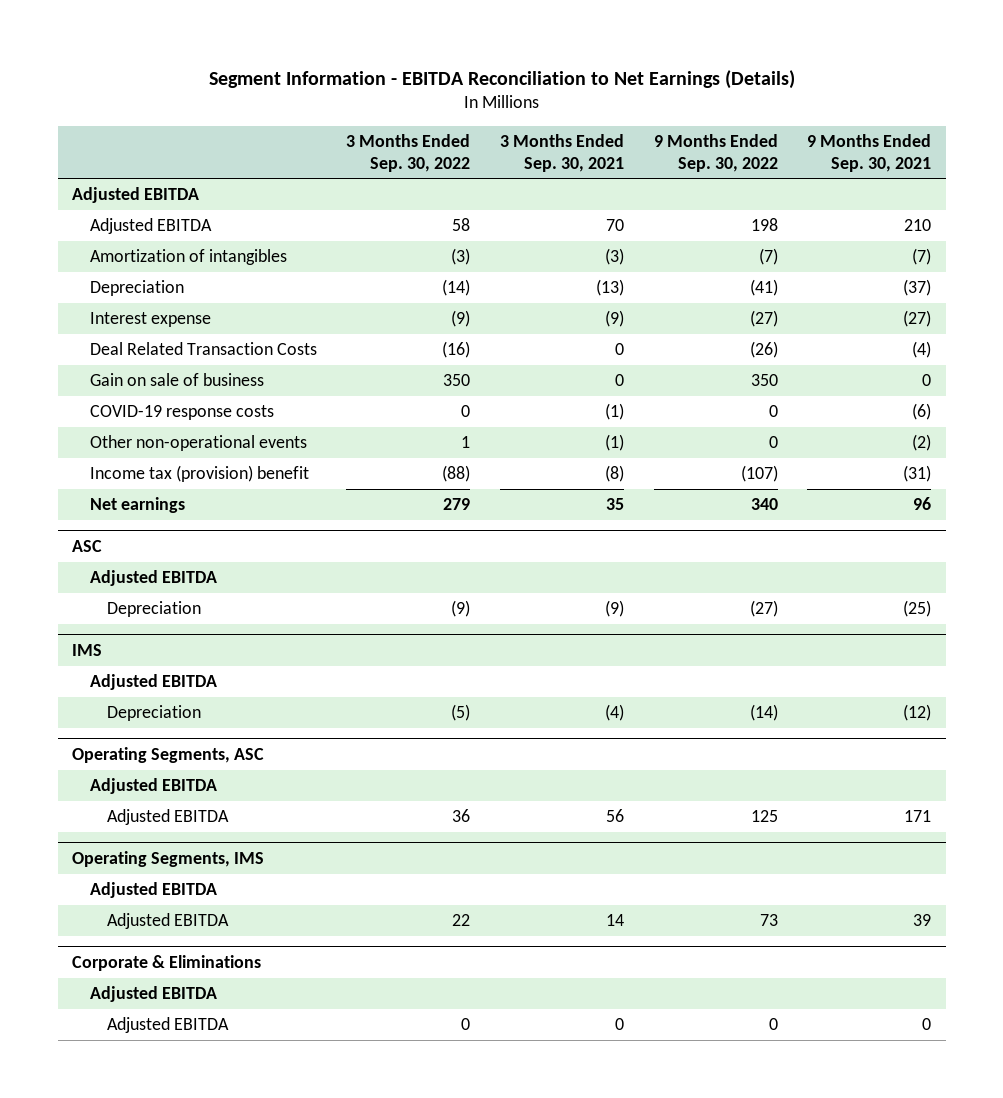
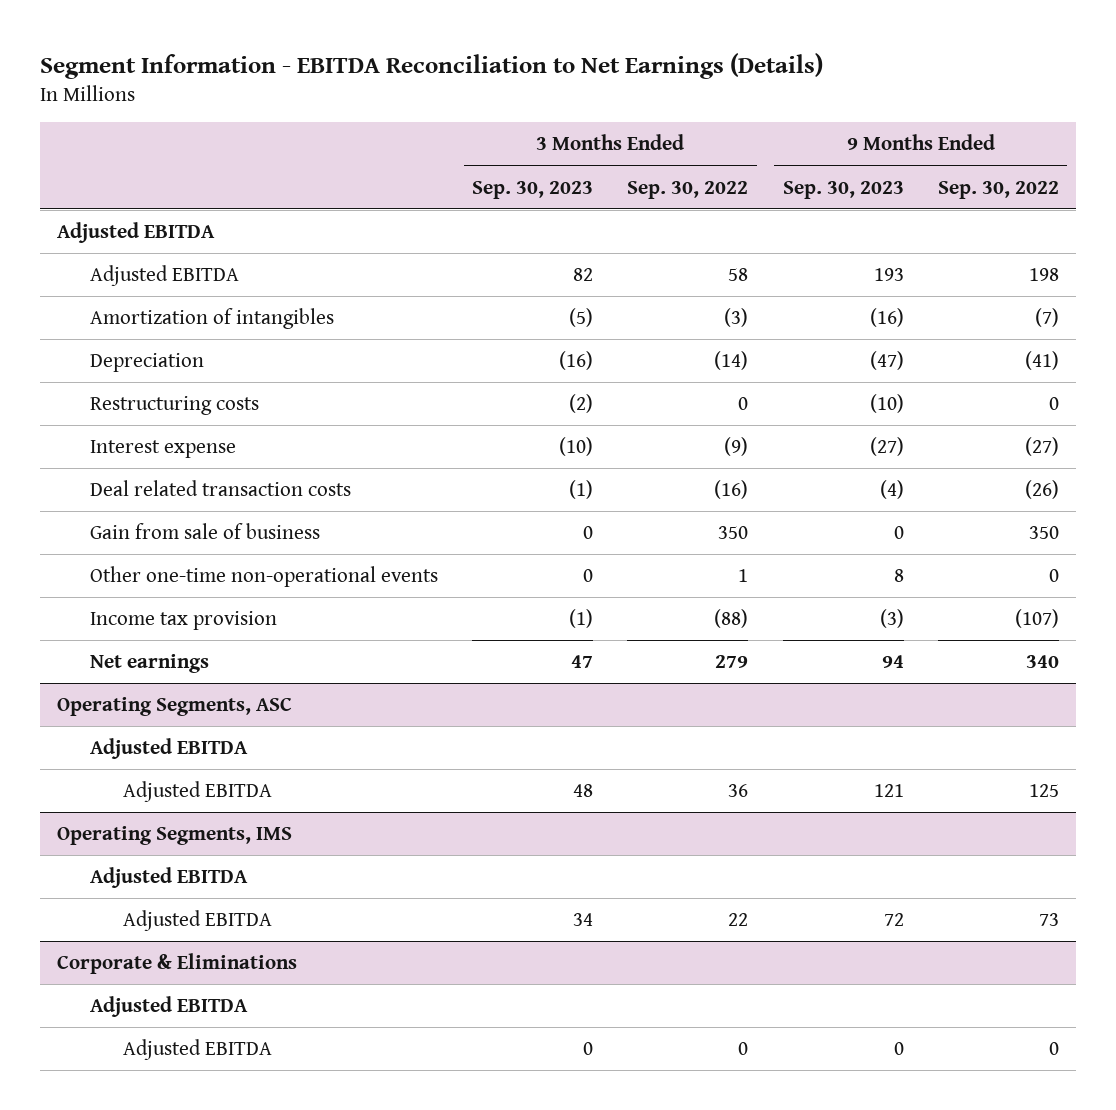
- | 3 Months Ended Sep. 30, 2022 | 3 Months Ended Sep. 30, 2021 | 9 Months Ended Sep. 30, 2022 | 9 Months Ended Sep. 30, 2021
+ | 3 Months Ended Sep. 30, 2023 | 3 Months Ended Sep. 30, 2022 | 9 Months Ended Sep. 30, 2023 | 9 Months Ended Sep. 30, 2022
+ Restructuring costs | (2) | 0 | (10) | 0
- Deal Related Transaction Costs | (16) | 0 | (26) | (4)
- Gain on sale of business | 350 | 0 | 350 | 0
- COVID-19 response costs | 0 | (1) | 0 | (6)
- Other non-operational events | 1 | (1) | 0 | (2)
- Income tax (provision) benefit | (88) | (8) | (107) | (31)
+ Deal related transaction costs | (1) | (16) | (4) | (26)
+ Gain from sale of business | 0 | 350 | 0 | 350
+ Other one-time non-operational events | 0 | 1 | 8 | 0
+ Income tax provision | (1) | (88) | (3) | (107)
- ASC
- Adjusted EBITDA
- Depreciation | (9) | (9) | (27) | (25)
- IMS
- Adjusted EBITDA
- Depreciation | (5) | (4) | (14) | (12)

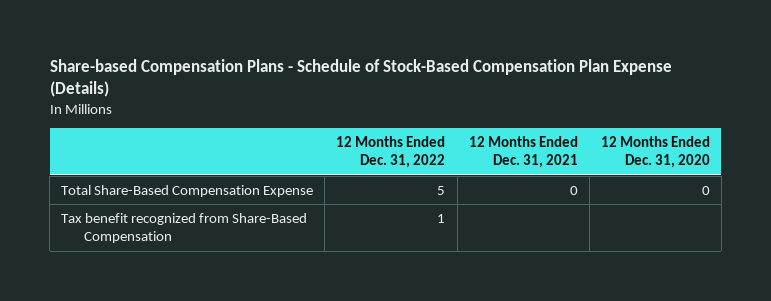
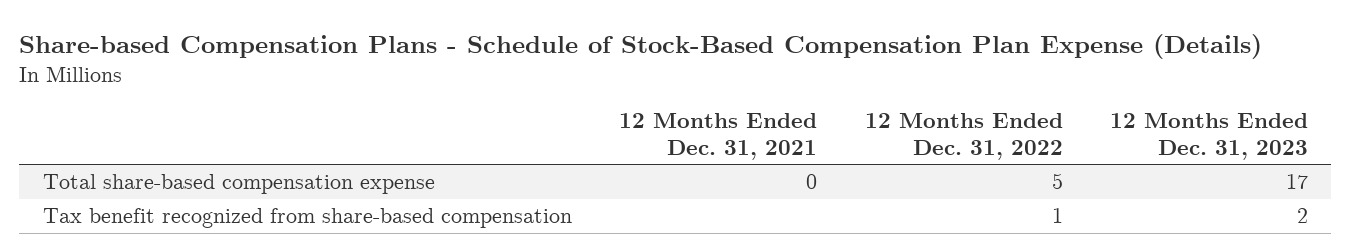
- | 12 Months Ended Dec. 31, 2022 | 12 Months Ended Dec. 31, 2021 | 12 Months Ended Dec. 31, 2020
+ | 12 Months Ended Dec. 31, 2021 | 12 Months Ended Dec. 31, 2022 | 12 Months Ended Dec. 31, 2023
- Total Share-Based Compensation Expense | 5 | 0 | 0
- Tax benefit recognized from Share-Based Compensation | 1 | |
+ Total share-based compensation expense | 0 | 5 | 17
+ Tax benefit recognized from share-based compensation | | 1 | 2

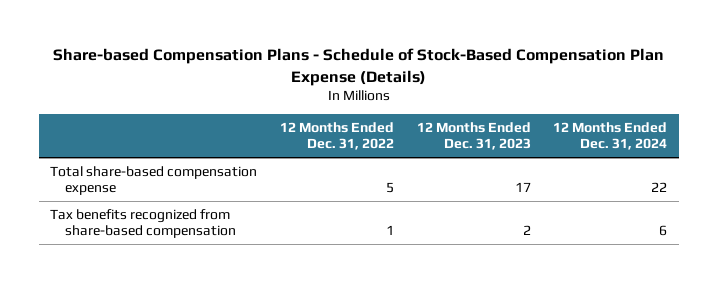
- | 12 Months Ended Dec. 31, 2021 | 12 Months Ended Dec. 31, 2022 | 12 Months Ended Dec. 31, 2023
+ | 12 Months Ended Dec. 31, 2022 | 12 Months Ended Dec. 31, 2023 | 12 Months Ended Dec. 31, 2024
- Tax benefit recognized from share-based compensation | | 1 | 2
+ Tax benefits recognized from share-based compensation | 1 | 2 | 6

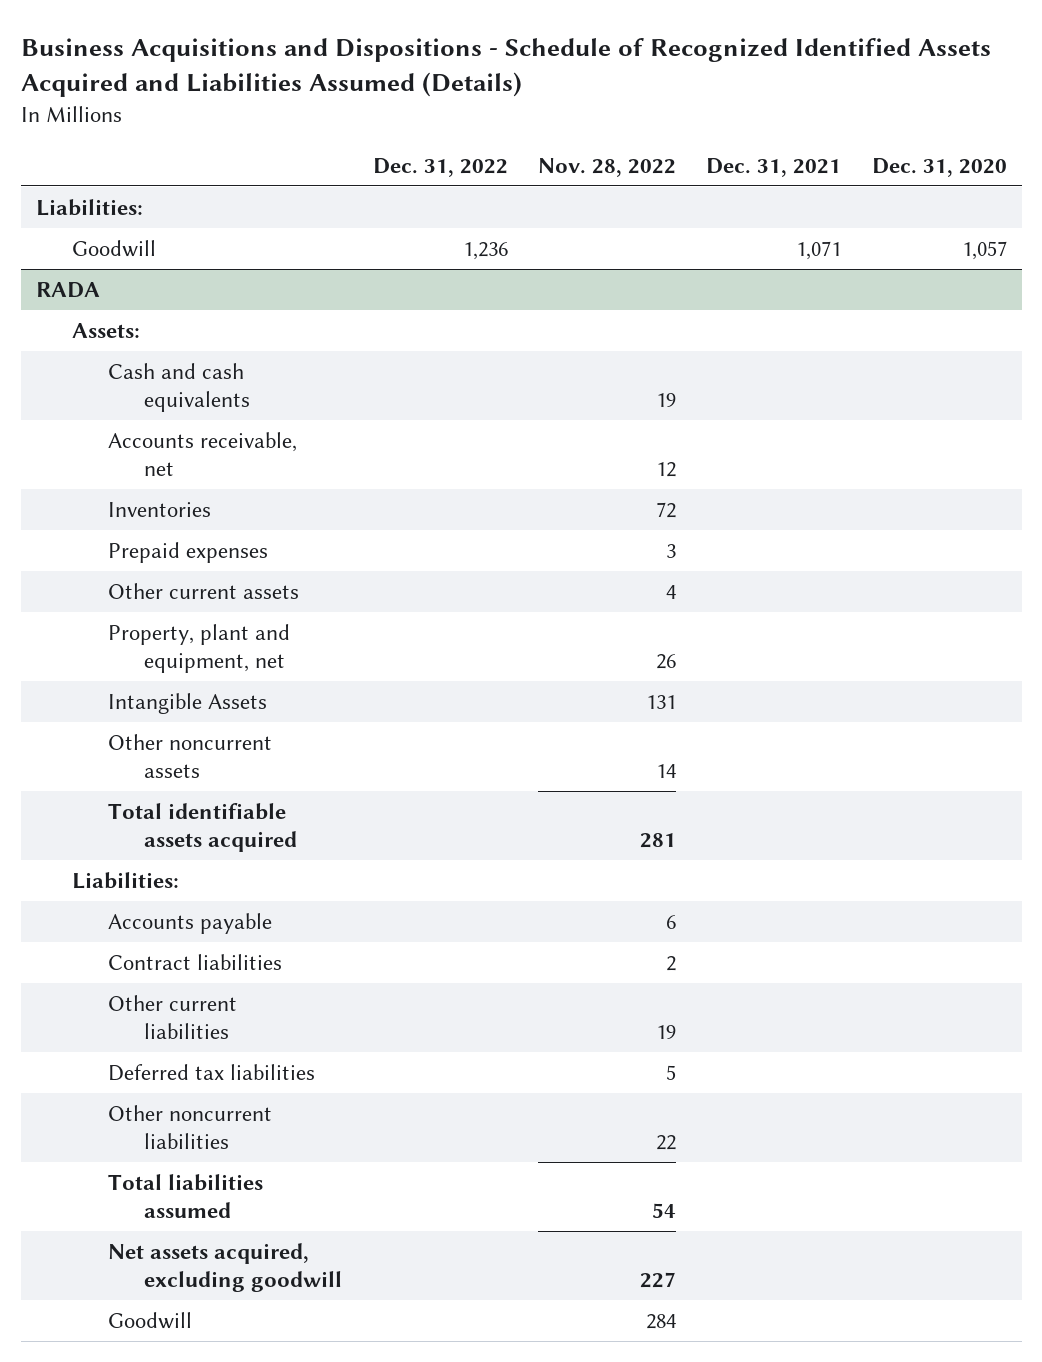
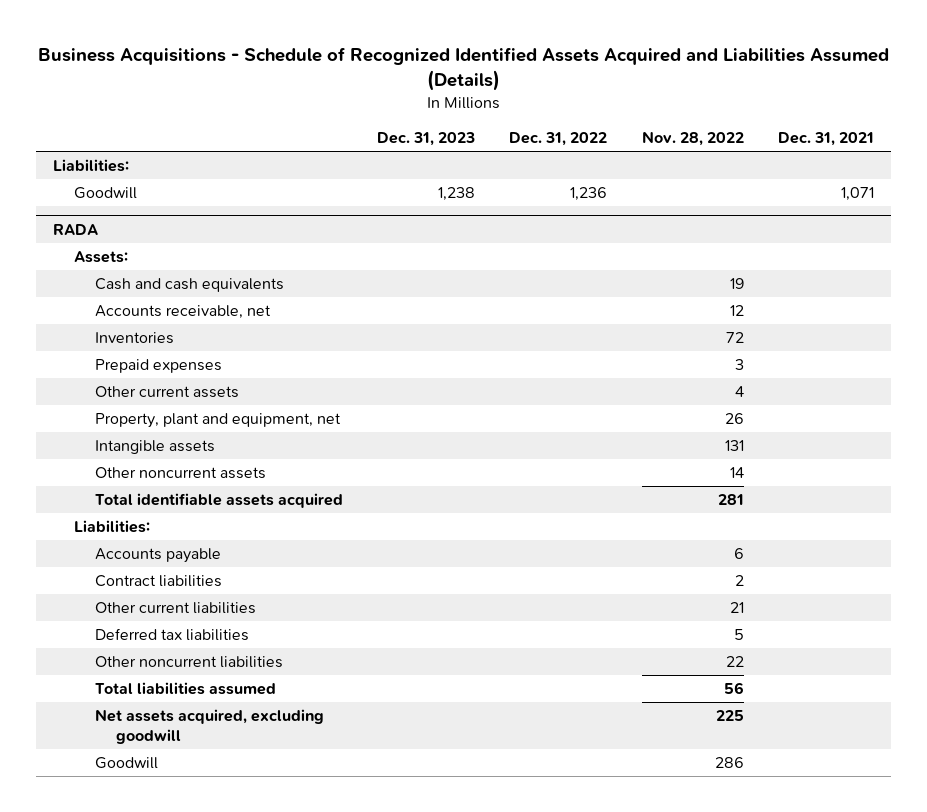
- Business Acquisitions and Dispositions - Schedule of Recognized Identified Assets Acquired and Liabilities Assumed (Details)
+ Business Acquisitions - Schedule of Recognized Identified Assets Acquired and Liabilities Assumed (Details)
- | Dec. 31, 2022 | Nov. 28, 2022 | Dec. 31, 2021 | Dec. 31, 2020
+ | Dec. 31, 2023 | Dec. 31, 2022 | Nov. 28, 2022 | Dec. 31, 2021
@ RADA
- Intangible Assets | | 131 | |
+ Intangible assets | | | 131 |
- Other current liabilities | | 19 | |
+ Other current liabilities | | | 21 |
- Total liabilities assumed | | 54 | |
- Net assets acquired, excluding goodwill | | 227 | |
- Goodwill | | 284 | |
+ Total liabilities assumed | | | 56 |
+ Net assets acquired, excluding goodwill | | | 225 |
+ Goodwill | | | 286 |

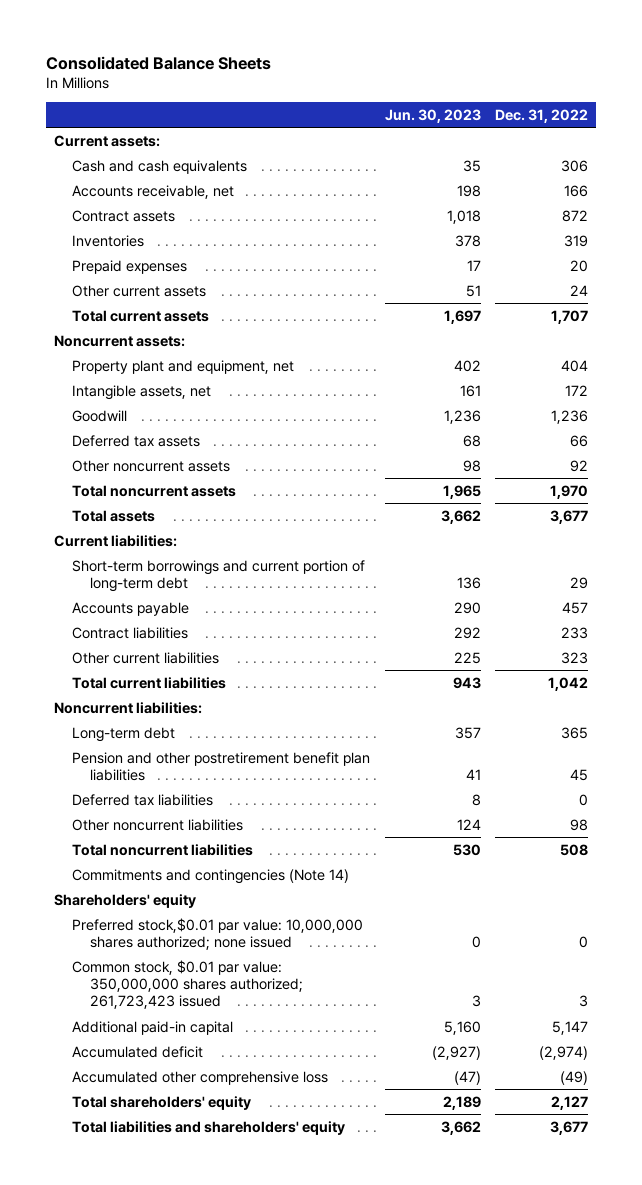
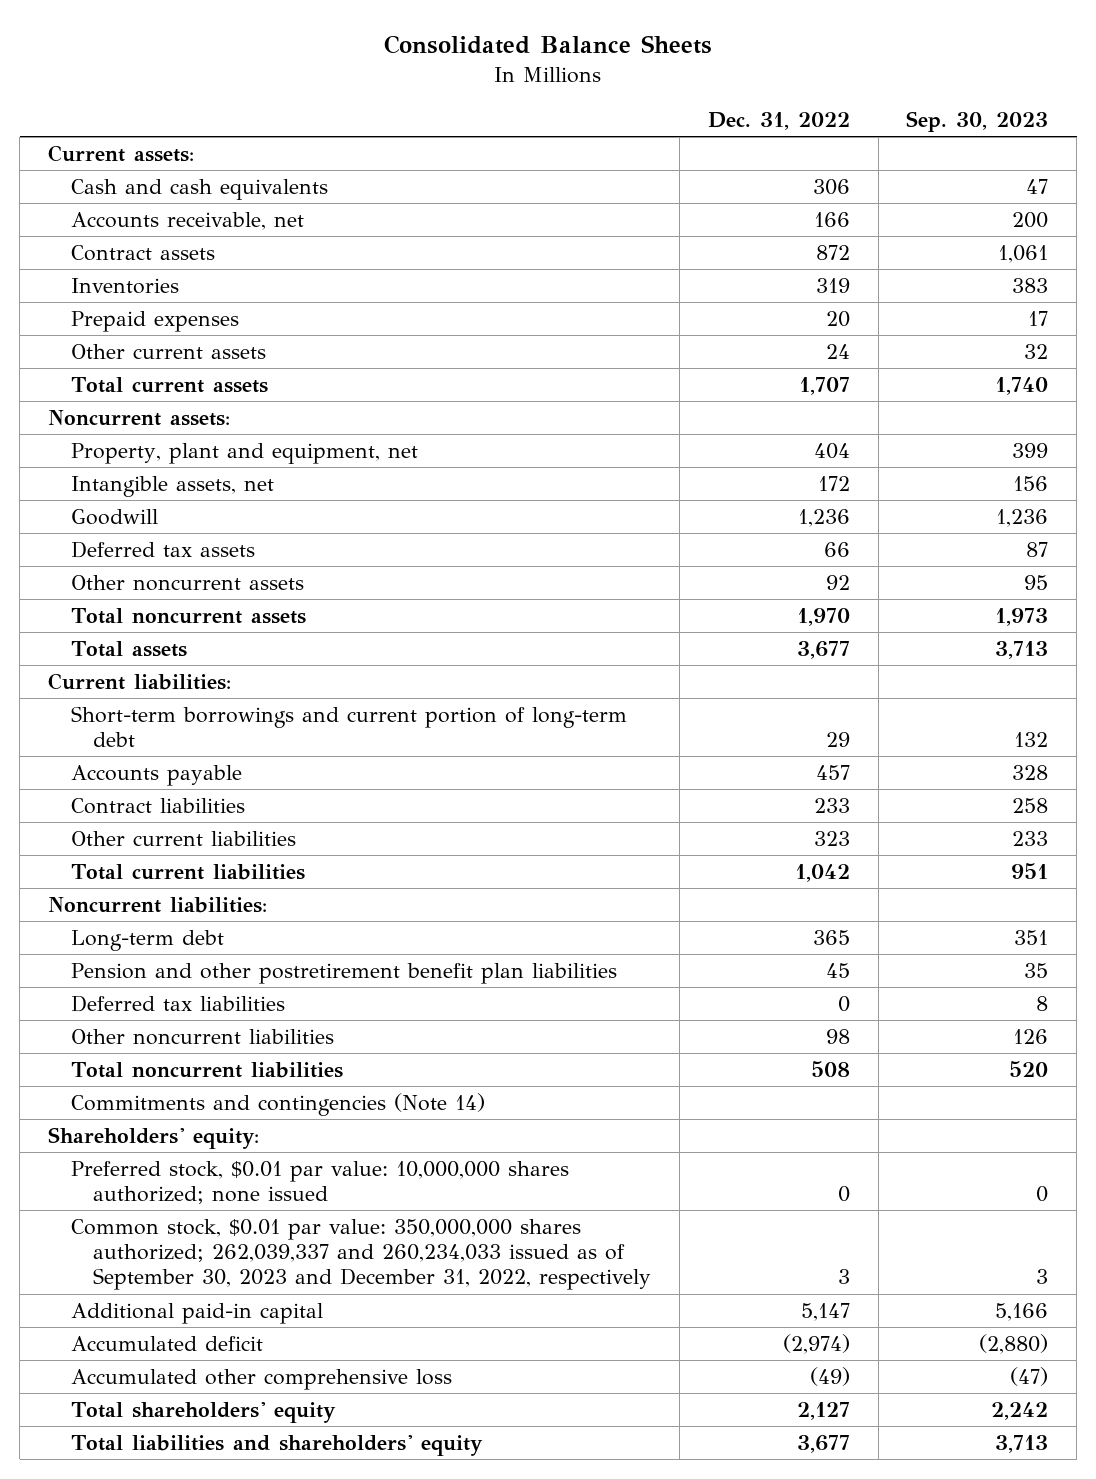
- | Jun. 30, 2023 | Dec. 31, 2022
+ | Dec. 31, 2022 | Sep. 30, 2023
- Property plant and equipment, net | 402 | 404
+ Property, plant and equipment, net | 404 | 399
- Shareholders' equity
- Preferred stock,$0.01 par value: 10,000,000 shares authorized; none issued | 0 | 0
- Common stock, $0.01 par value: 350,000,000 shares authorized; 261,723,423 issued | 3 | 3
+ Shareholders' equity:
+ Preferred stock, $0.01 par value: 10,000,000 shares authorized; none issued | 0 | 0
+ Common stock, $0.01 par value: 350,000,000 shares authorized; 262,039,337 and 260,234,033 issued as of September 30, 2023 and December 31, 2022, respectively | 3 | 3

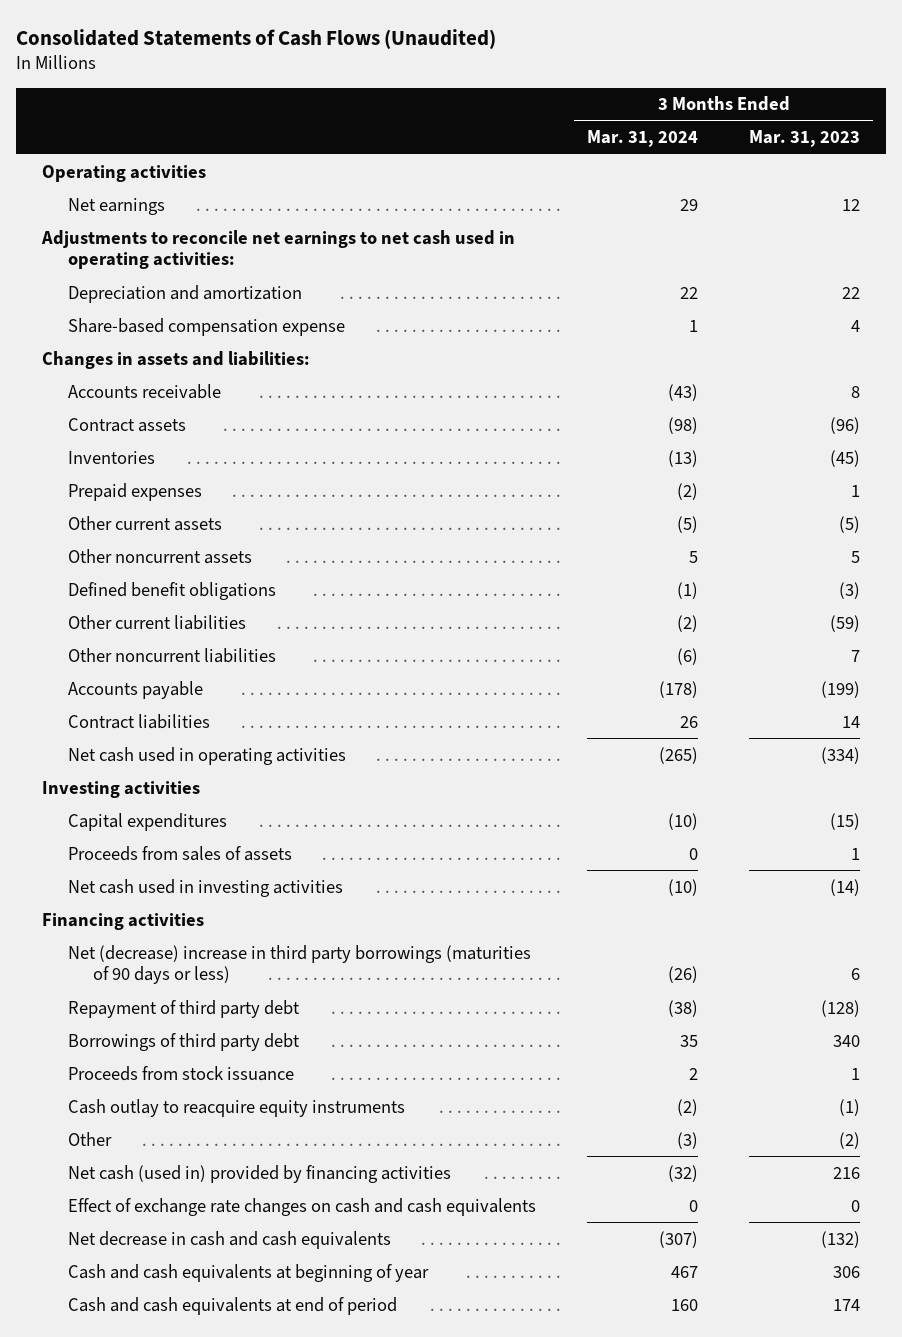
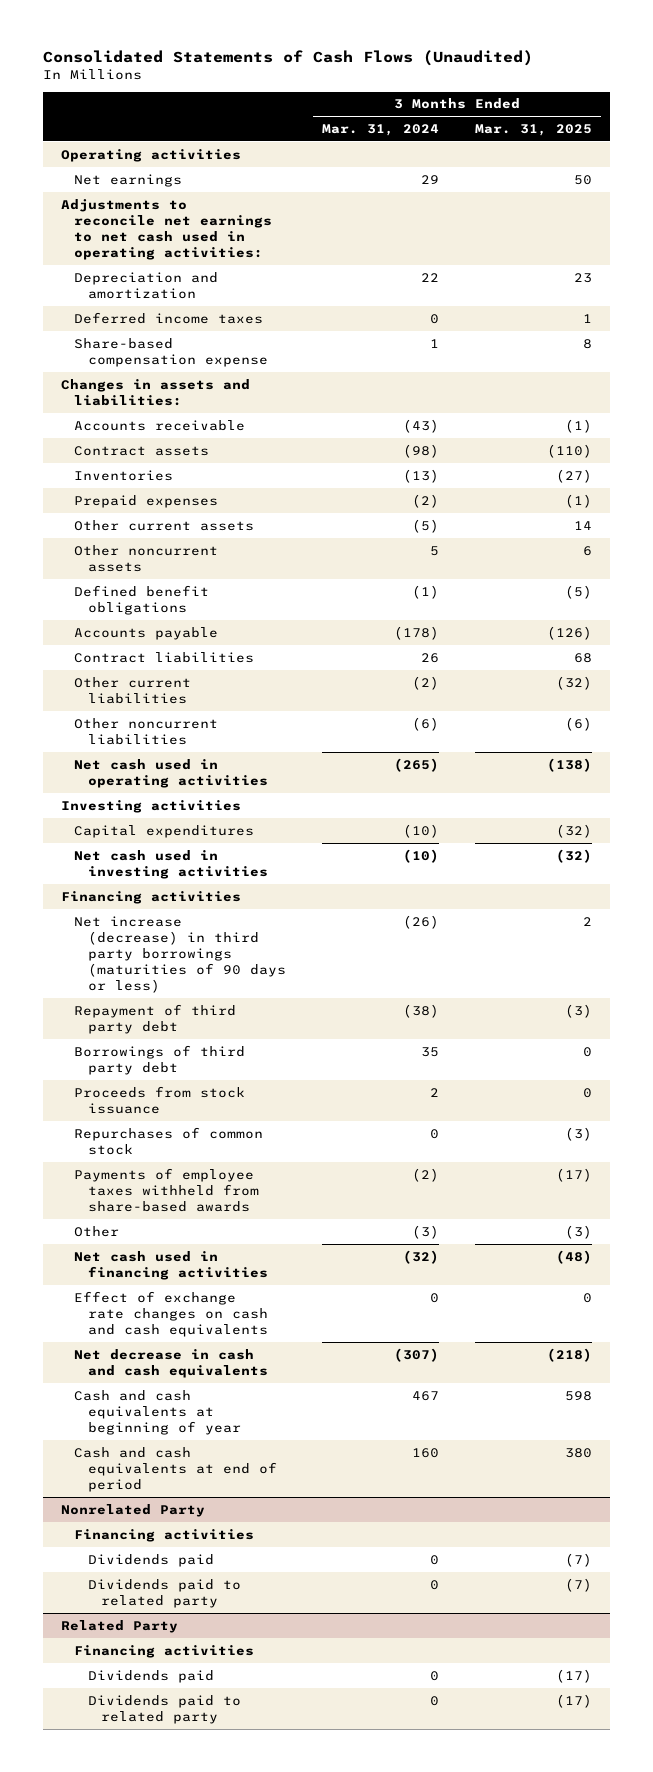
- | 3 Months Ended Mar. 31, 2024 | 3 Months Ended Mar. 31, 2023
+ | 3 Months Ended Mar. 31, 2024 | 3 Months Ended Mar. 31, 2025
+ Deferred income taxes | 0 | 1
moved down: Other current liabilities | (2) | (32)
moved down: Other noncurrent liabilities | (6) | (6)
- Proceeds from sales of assets | 0 | 1
- Net (decrease) increase in third party borrowings (maturities of 90 days or less) | (26) | 6
+ Net increase (decrease) in third party borrowings (maturities of 90 days or less) | (26) | 2
- Cash outlay to reacquire equity instruments | (2) | (1)
+ Repurchases of common stock | 0 | (3)
+ Payments of employee taxes withheld from share-based awards | (2) | (17)
- Net cash (used in) provided by financing activities | (32) | 216
+ Net cash used in financing activities | (32) | (48)
+ Nonrelated Party
+ Financing activities
+ Dividends paid | 0 | (7)
+ Dividends paid to related party | 0 | (7)
+ Related Party
+ Financing activities
+ Dividends paid | 0 | (17)
+ Dividends paid to related party | 0 | (17)

